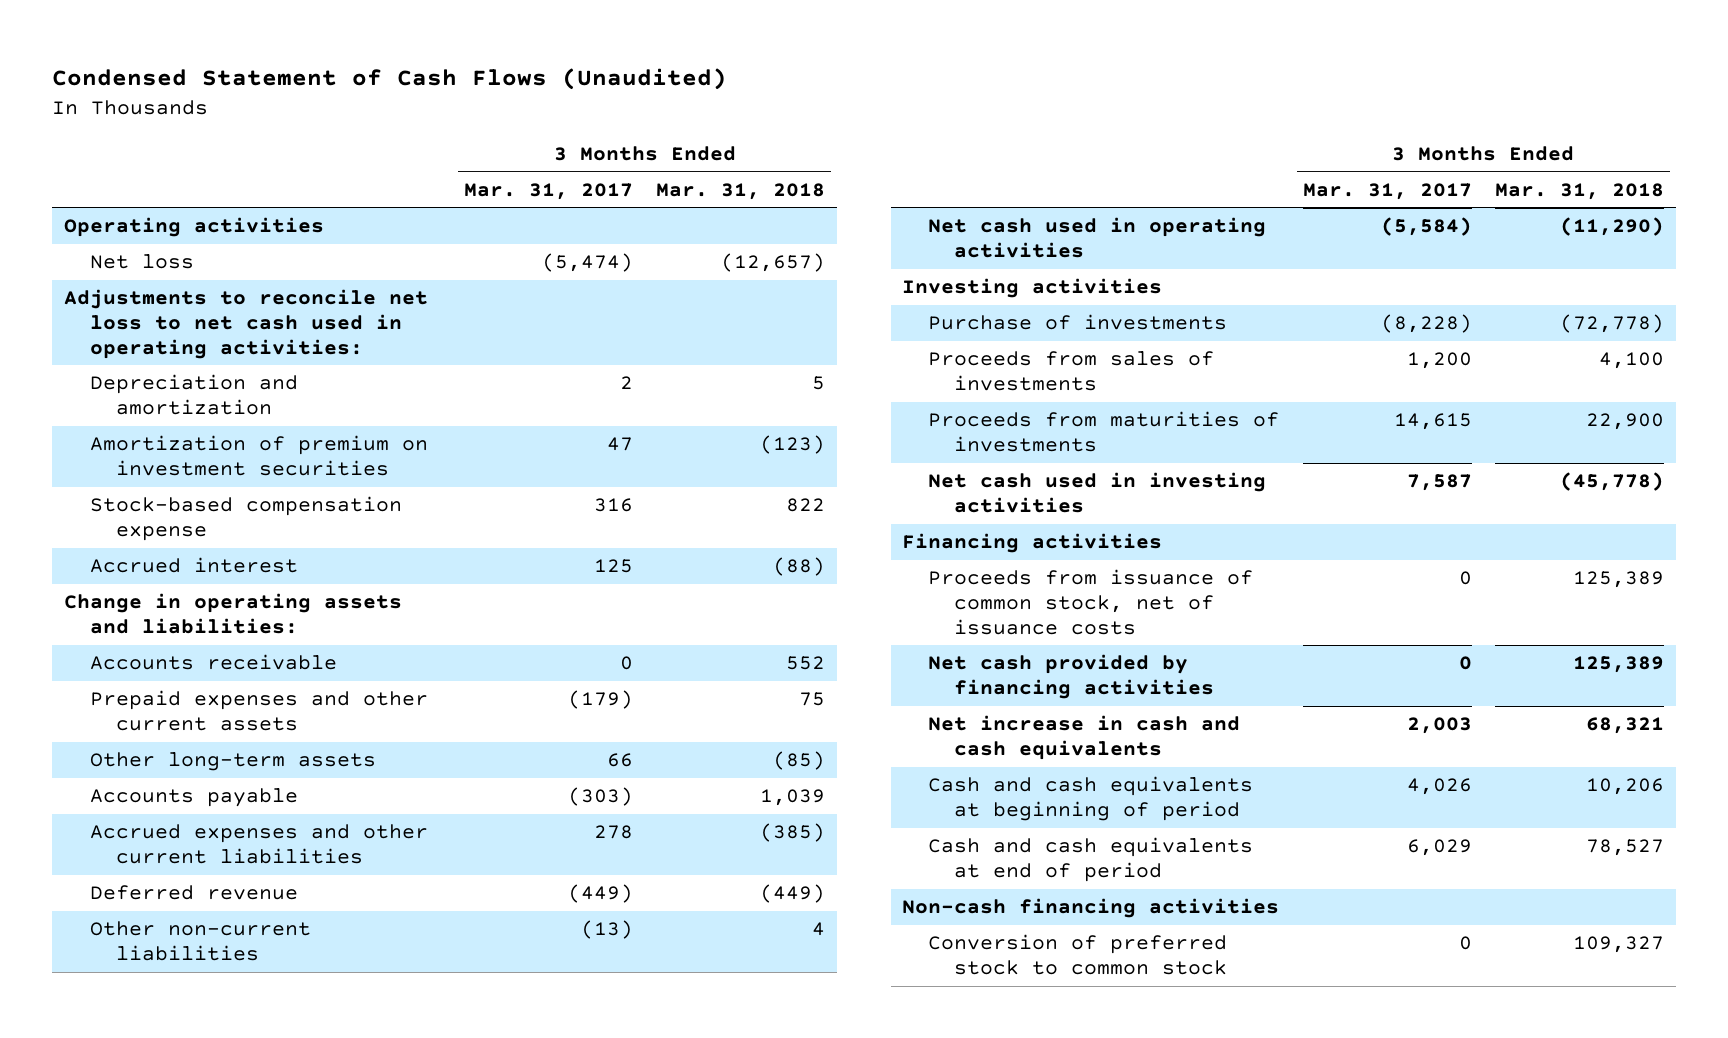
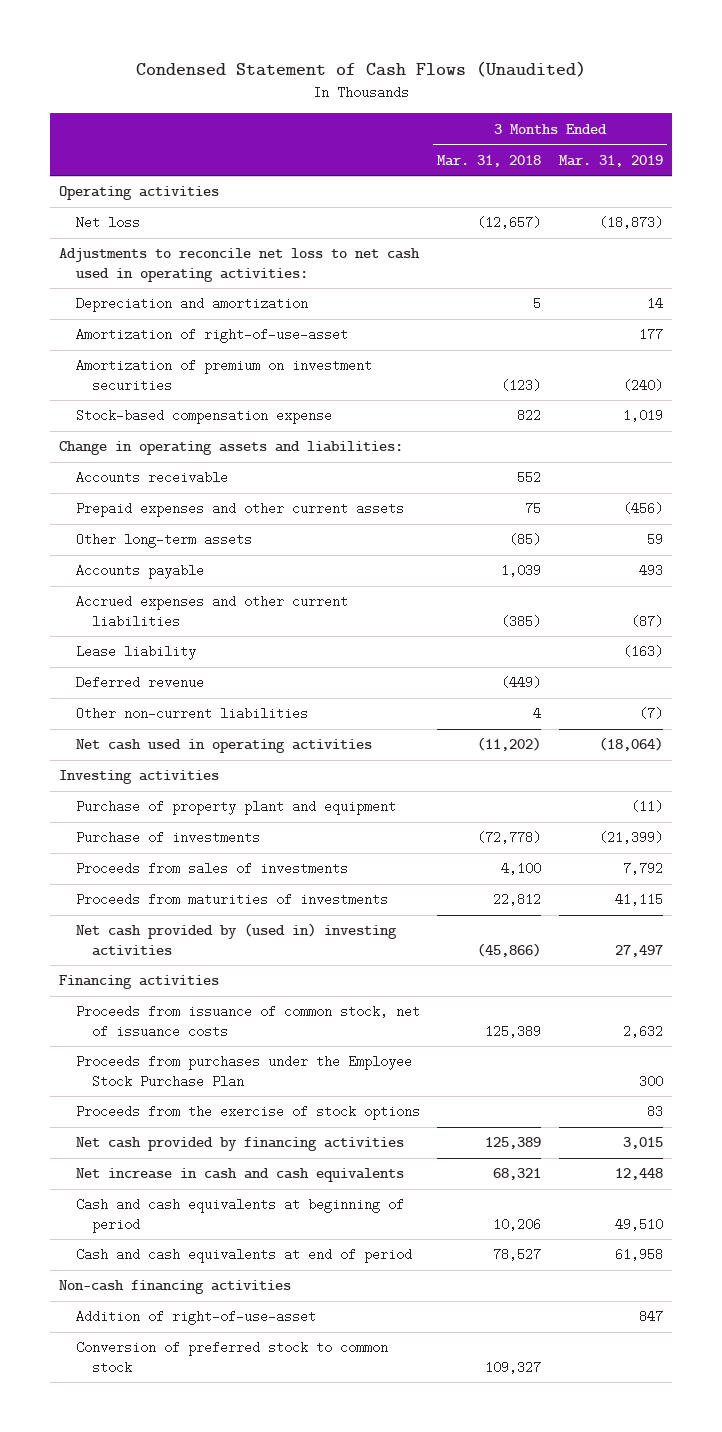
- | 3 Months Ended Mar. 31, 2017 | 3 Months Ended Mar. 31, 2018
+ | 3 Months Ended Mar. 31, 2018 | 3 Months Ended Mar. 31, 2019
+ Amortization of right-of-use-asset | | 177
- Accrued interest | 125 | (88)
+ Lease liability | | (163)
- Net cash used in operating activities | (5,584) | (11,290)
+ Net cash used in operating activities | (11,202) | (18,064)
+ Purchase of property plant and equipment | | (11)
- Proceeds from maturities of investments | 14,615 | 22,900
- Net cash used in investing activities | 7,587 | (45,778)
+ Proceeds from maturities of investments | 22,812 | 41,115
+ Net cash provided by (used in) investing activities | (45,866) | 27,497
+ Proceeds from purchases under the Employee Stock Purchase Plan | | 300
+ Proceeds from the exercise of stock options | | 83
+ Addition of right-of-use-asset | | 847

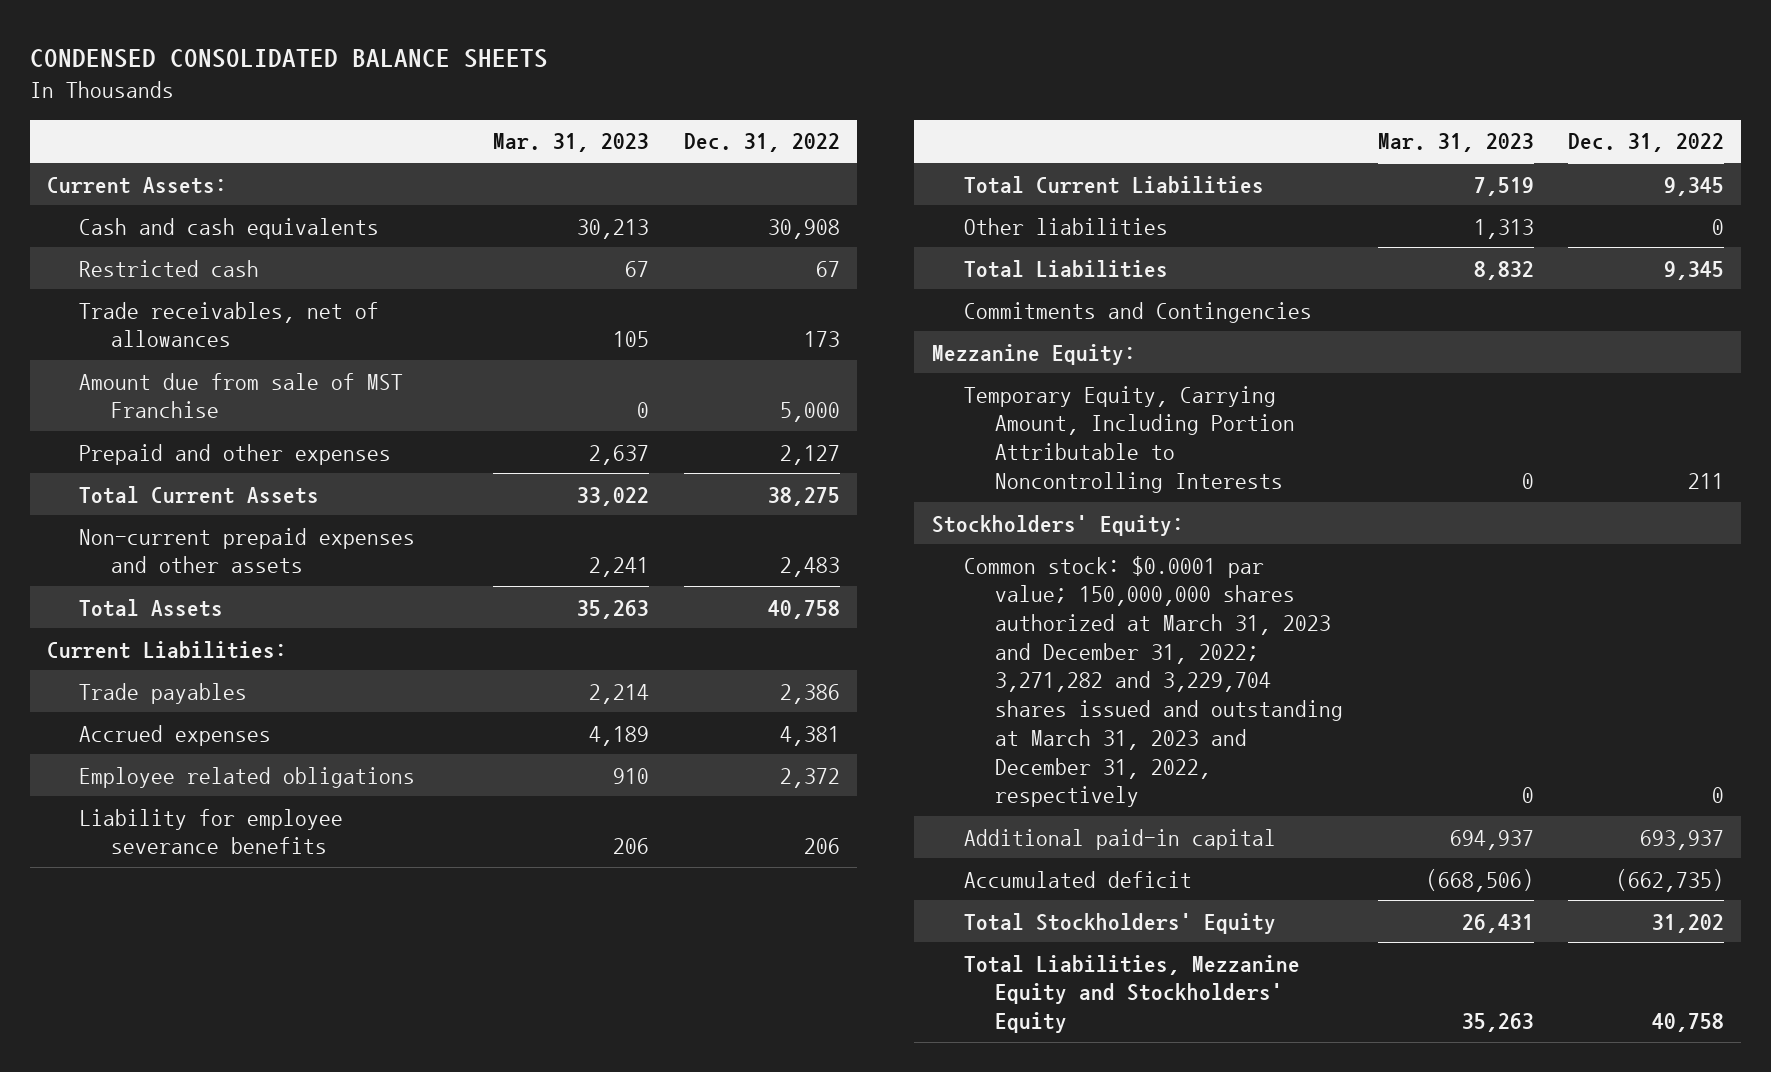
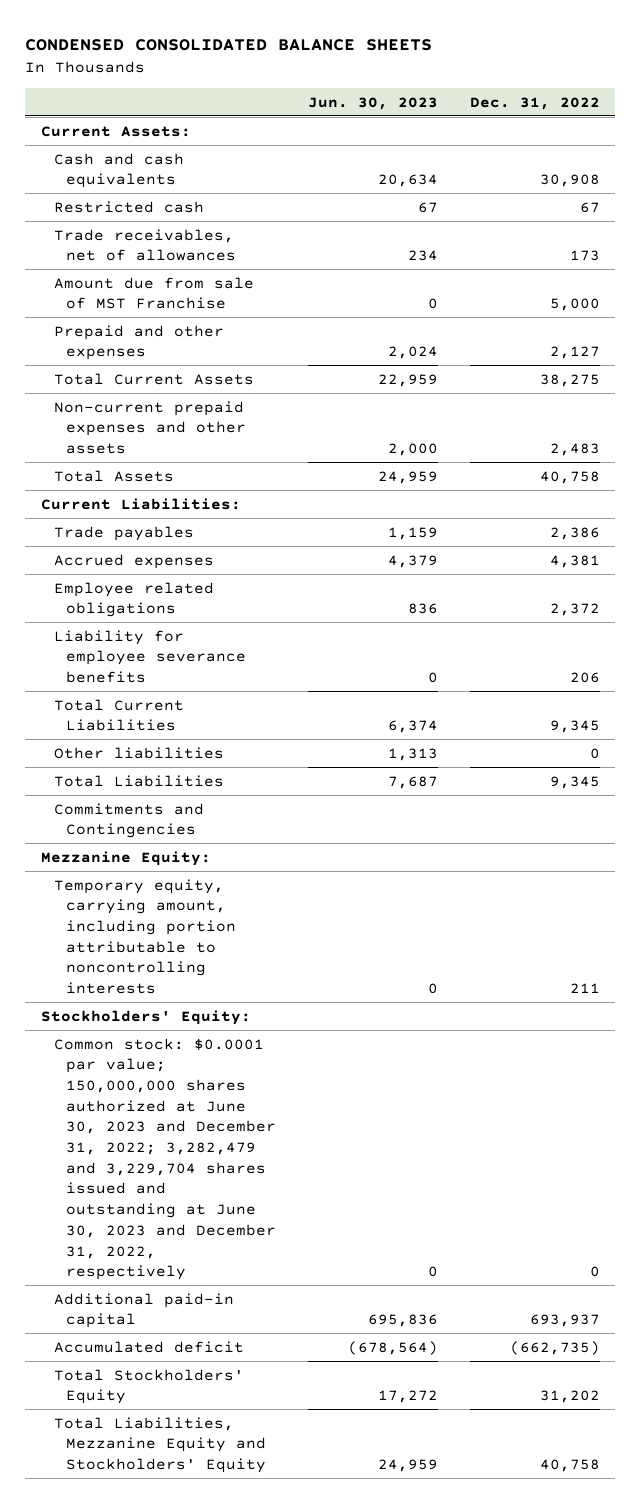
- | Mar. 31, 2023 | Dec. 31, 2022
+ | Jun. 30, 2023 | Dec. 31, 2022
- Temporary Equity, Carrying Amount, Including Portion Attributable to Noncontrolling Interests | 0 | 211
+ Temporary equity, carrying amount, including portion attributable to noncontrolling interests | 0 | 211
- Common stock: $0.0001 par value; 150,000,000 shares authorized at March 31, 2023 and December 31, 2022; 3,271,282 and 3,229,704 shares issued and outstanding at March 31, 2023 and December 31, 2022, respectively | 0 | 0
+ Common stock: $0.0001 par value; 150,000,000 shares authorized at June 30, 2023 and December 31, 2022; 3,282,479 and 3,229,704 shares issued and outstanding at June 30, 2023 and December 31, 2022, respectively | 0 | 0

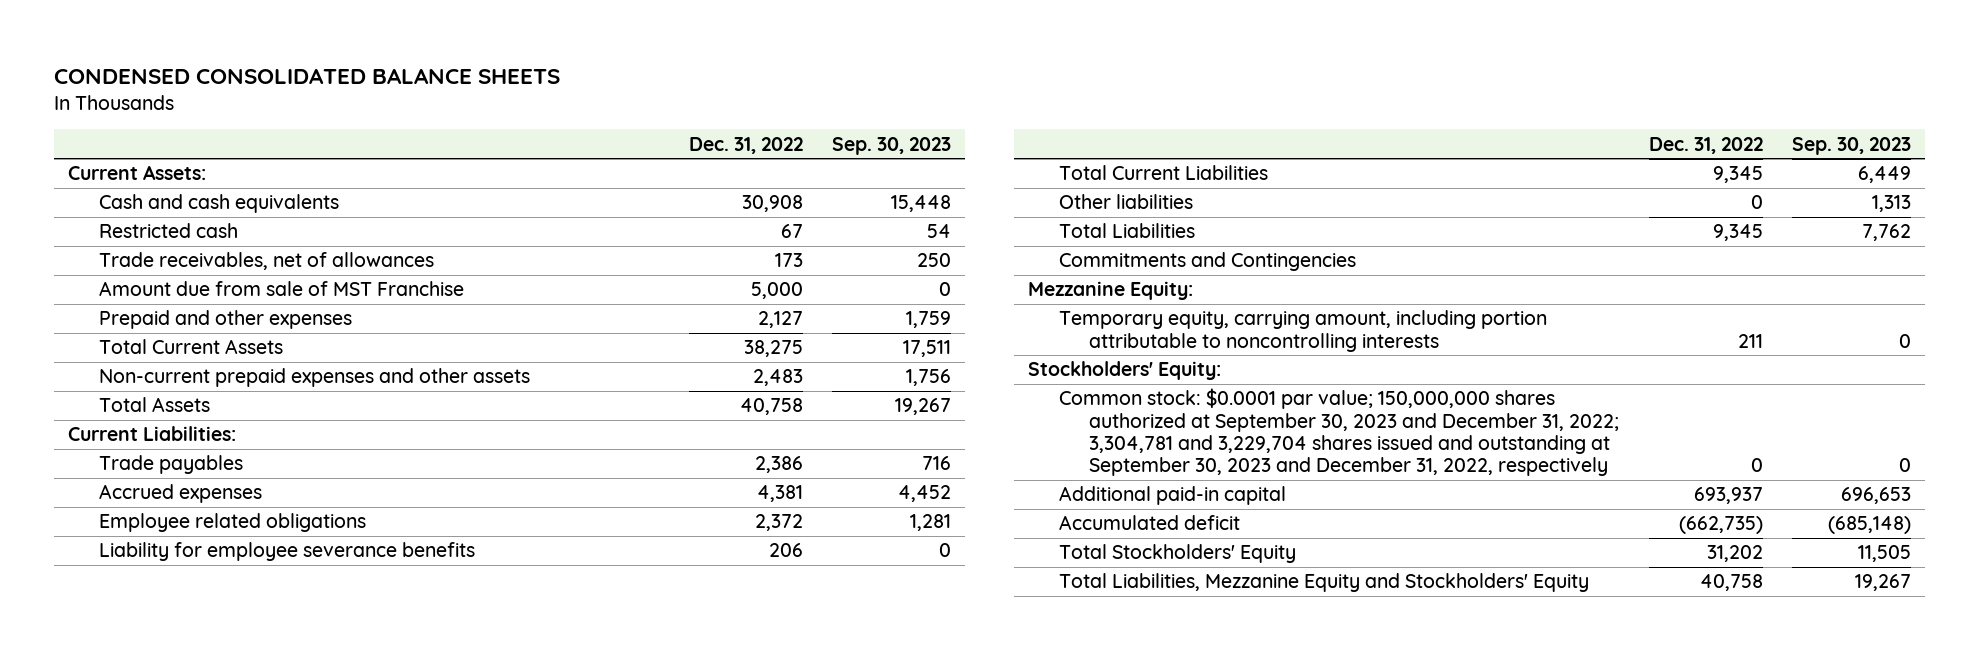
- | Jun. 30, 2023 | Dec. 31, 2022
+ | Dec. 31, 2022 | Sep. 30, 2023
- Common stock: $0.0001 par value; 150,000,000 shares authorized at June 30, 2023 and December 31, 2022; 3,282,479 and 3,229,704 shares issued and outstanding at June 30, 2023 and December 31, 2022, respectively | 0 | 0
+ Common stock: $0.0001 par value; 150,000,000 shares authorized at September 30, 2023 and December 31, 2022; 3,304,781 and 3,229,704 shares issued and outstanding at September 30, 2023 and December 31, 2022, respectively | 0 | 0

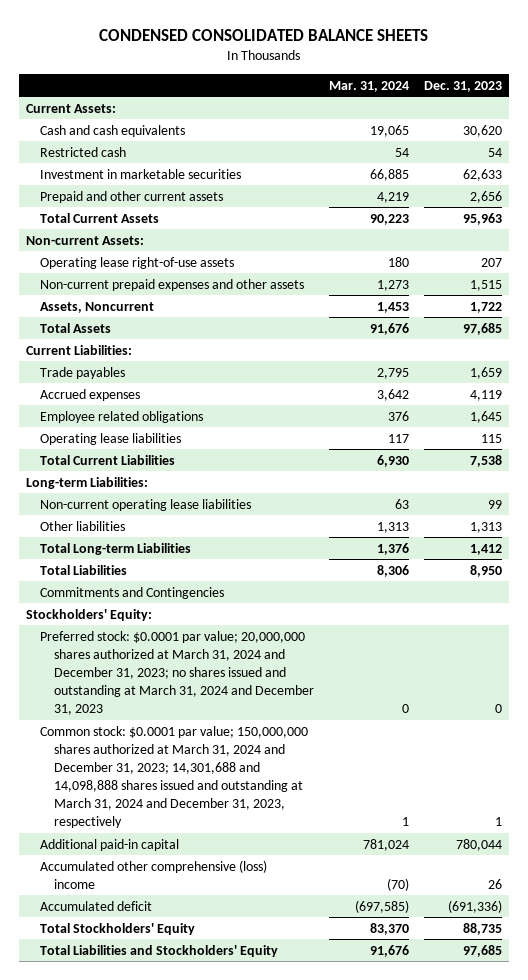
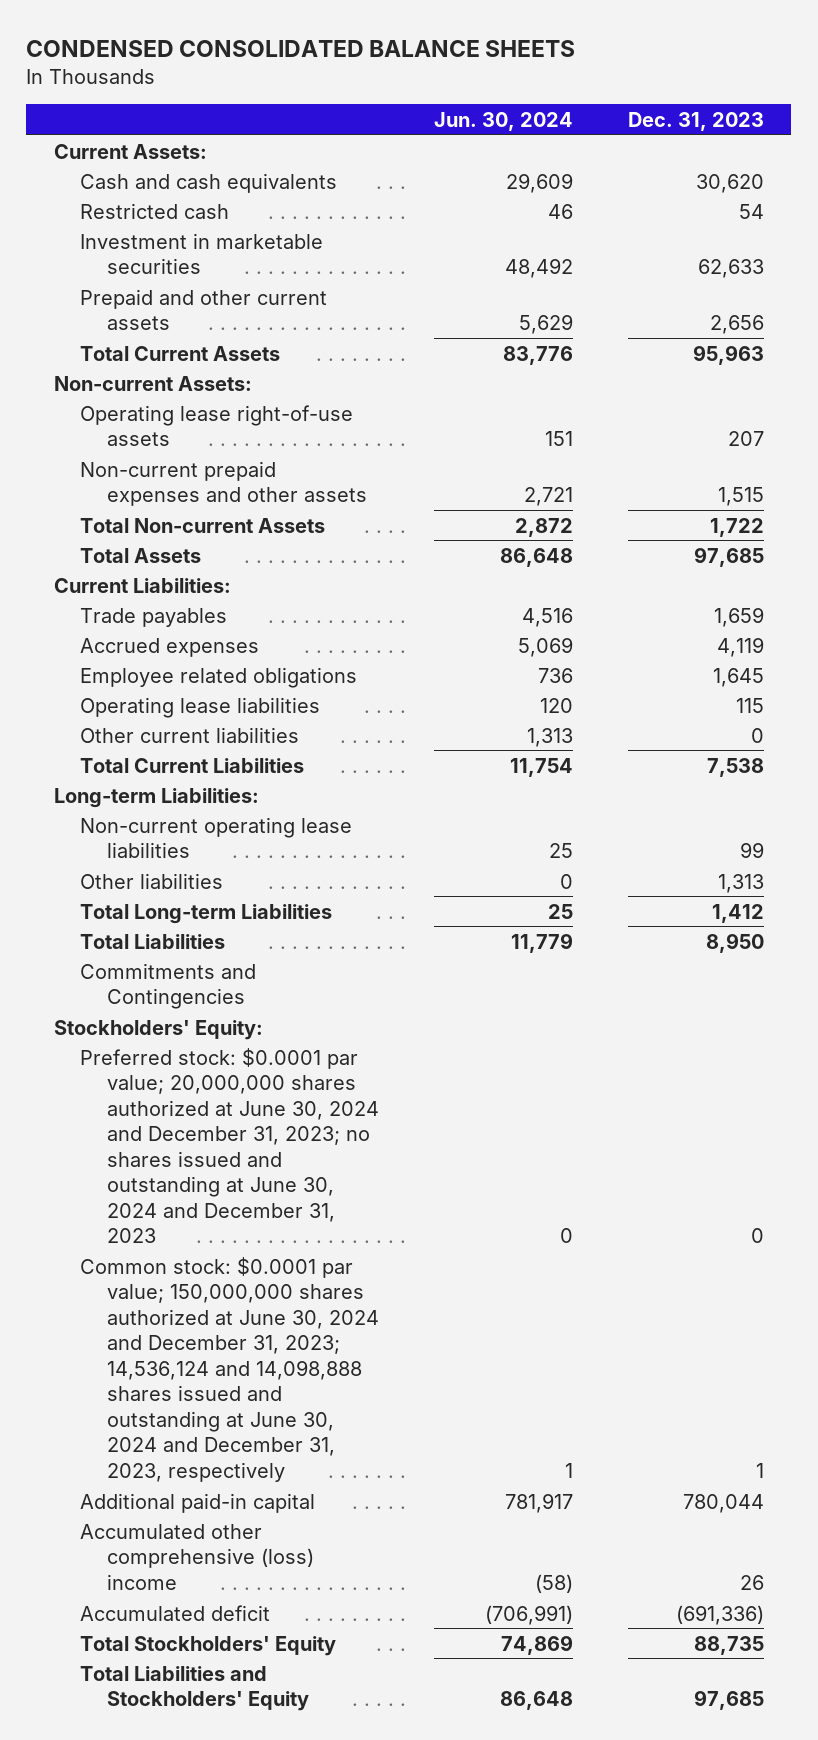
- | Mar. 31, 2024 | Dec. 31, 2023
+ | Jun. 30, 2024 | Dec. 31, 2023
- Assets, Noncurrent | 1,453 | 1,722
+ Total Non-current Assets | 2,872 | 1,722
+ Other current liabilities | 1,313 | 0
- Preferred stock: $0.0001 par value; 20,000,000 shares authorized at March 31, 2024 and December 31, 2023; no shares issued and outstanding at March 31, 2024 and December 31, 2023 | 0 | 0
- Common stock: $0.0001 par value; 150,000,000 shares authorized at March 31, 2024 and December 31, 2023; 14,301,688 and 14,098,888 shares issued and outstanding at March 31, 2024 and December 31, 2023, respectively | 1 | 1
+ Preferred stock: $0.0001 par value; 20,000,000 shares authorized at June 30, 2024 and December 31, 2023; no shares issued and outstanding at June 30, 2024 and December 31, 2023 | 0 | 0
+ Common stock: $0.0001 par value; 150,000,000 shares authorized at June 30, 2024 and December 31, 2023; 14,536,124 and 14,098,888 shares issued and outstanding at June 30, 2024 and December 31, 2023, respectively | 1 | 1

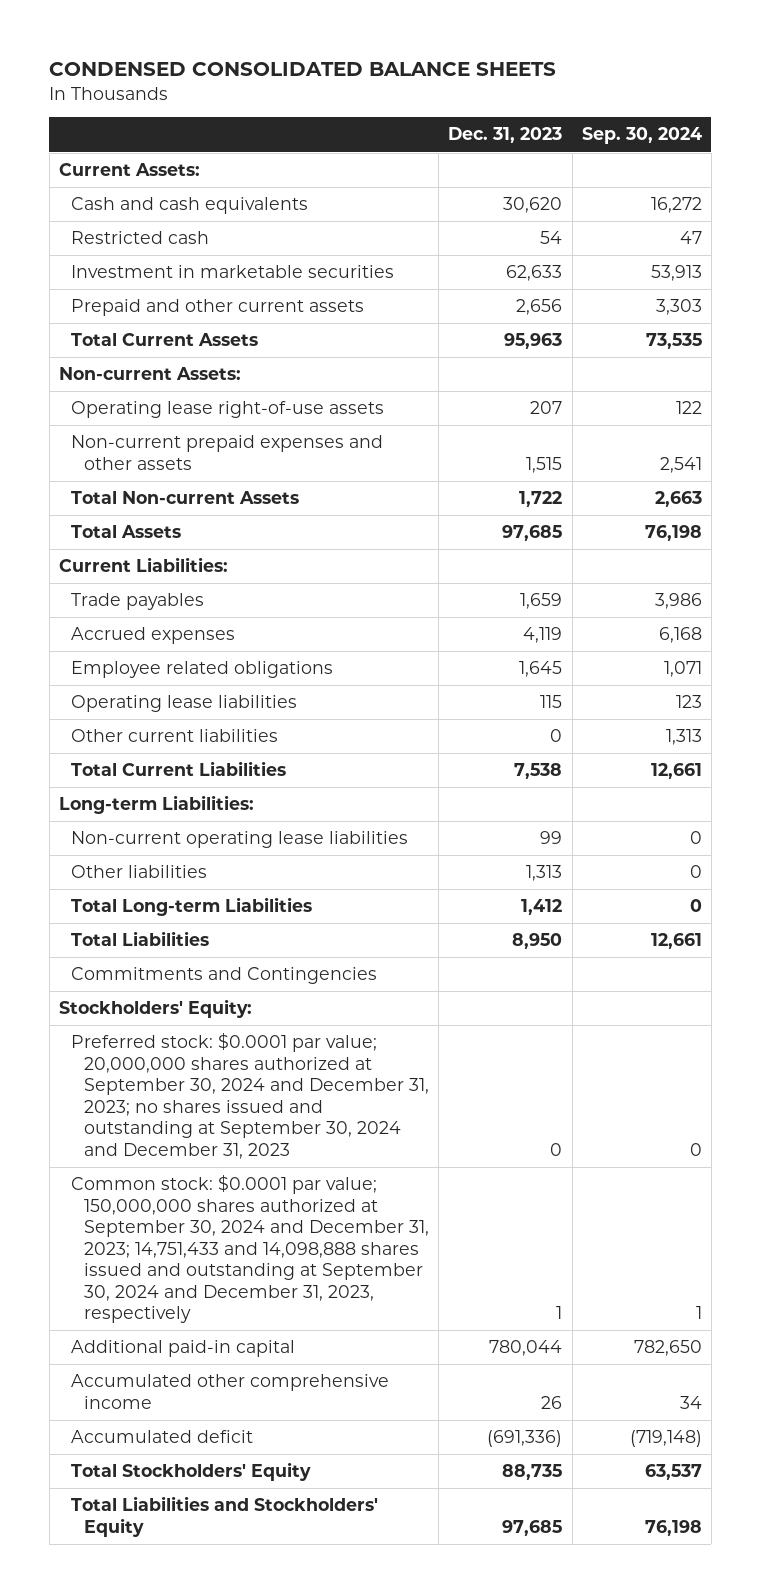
- | Jun. 30, 2024 | Dec. 31, 2023
+ | Dec. 31, 2023 | Sep. 30, 2024
- Preferred stock: $0.0001 par value; 20,000,000 shares authorized at June 30, 2024 and December 31, 2023; no shares issued and outstanding at June 30, 2024 and December 31, 2023 | 0 | 0
- Common stock: $0.0001 par value; 150,000,000 shares authorized at June 30, 2024 and December 31, 2023; 14,536,124 and 14,098,888 shares issued and outstanding at June 30, 2024 and December 31, 2023, respectively | 1 | 1
+ Preferred stock: $0.0001 par value; 20,000,000 shares authorized at September 30, 2024 and December 31, 2023; no shares issued and outstanding at September 30, 2024 and December 31, 2023 | 0 | 0
+ Common stock: $0.0001 par value; 150,000,000 shares authorized at September 30, 2024 and December 31, 2023; 14,751,433 and 14,098,888 shares issued and outstanding at September 30, 2024 and December 31, 2023, respectively | 1 | 1
- Accumulated other comprehensive (loss) income | (58) | 26
+ Accumulated other comprehensive income | 26 | 34

